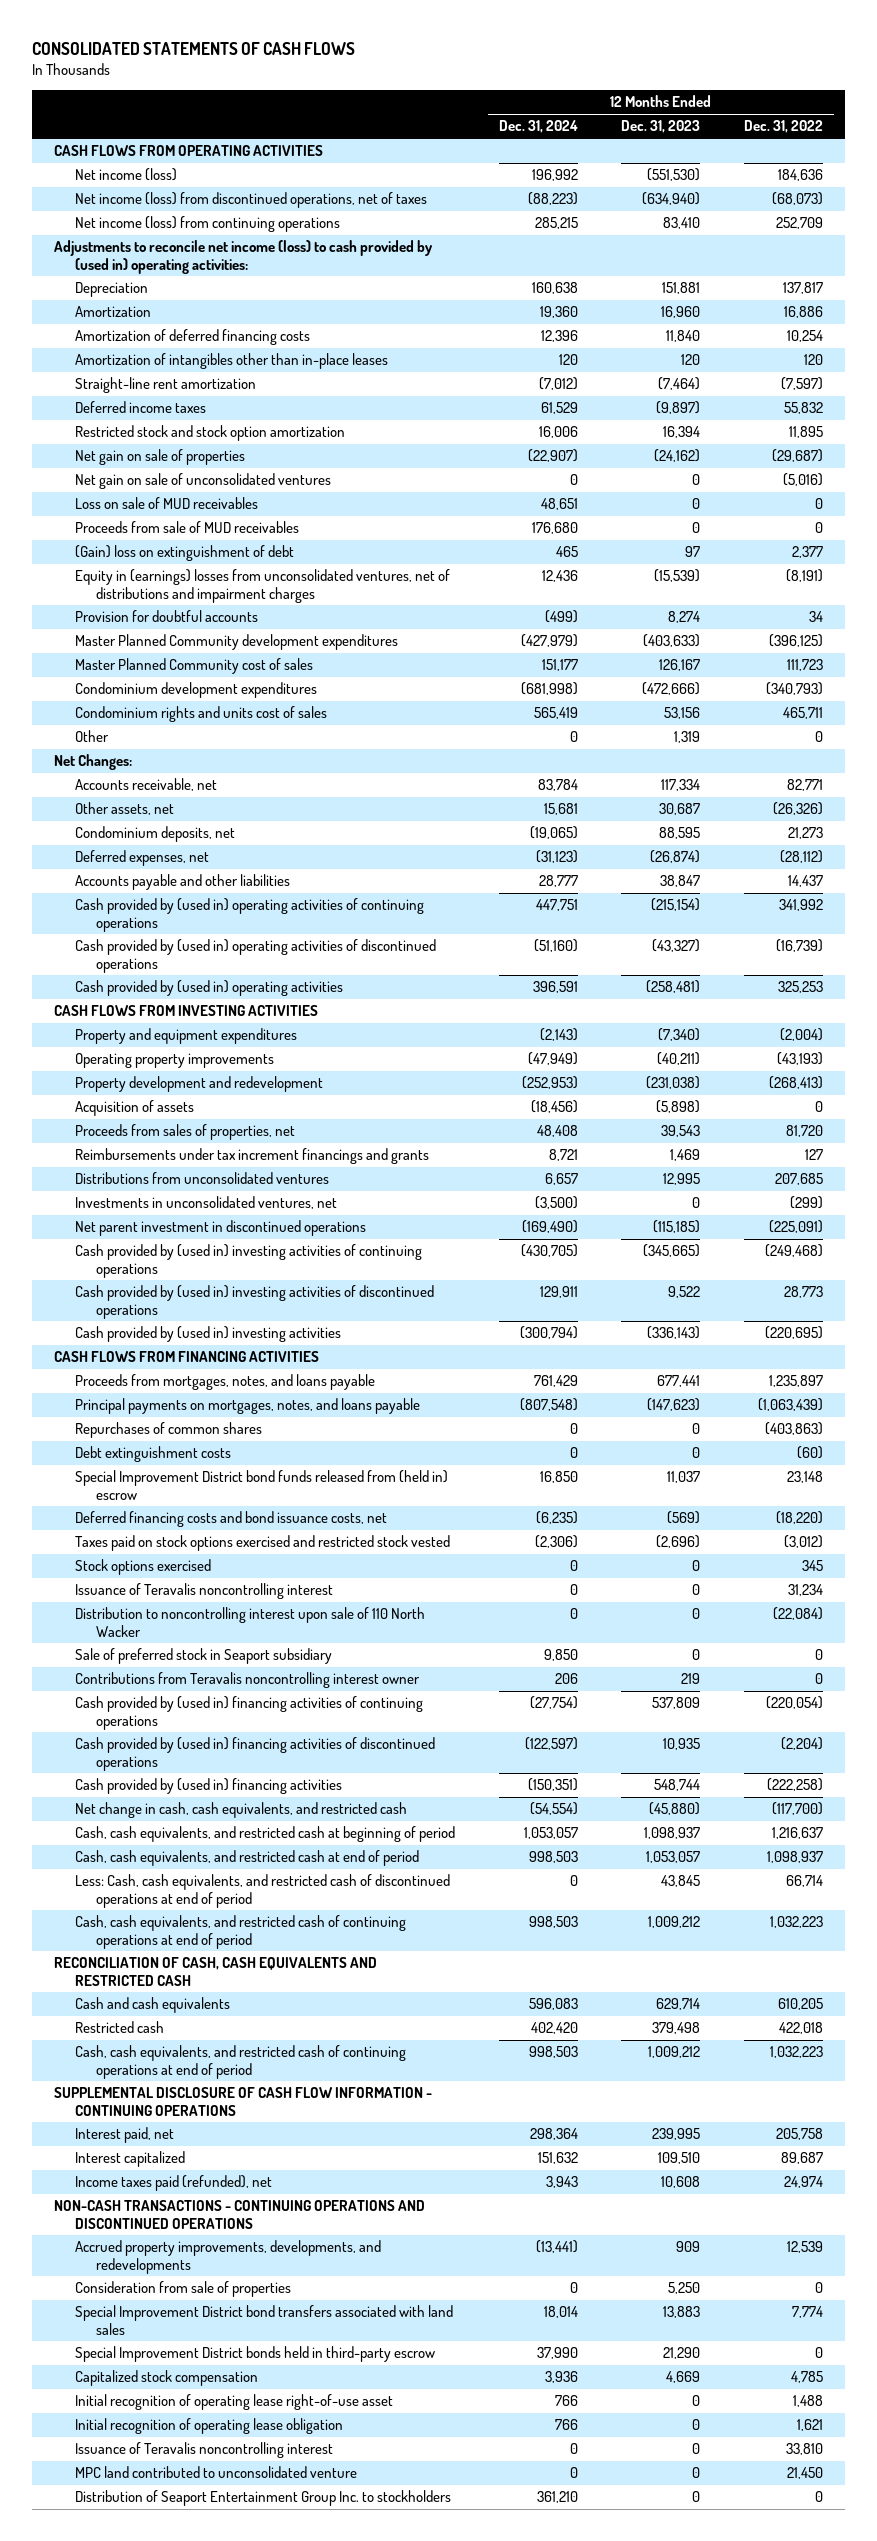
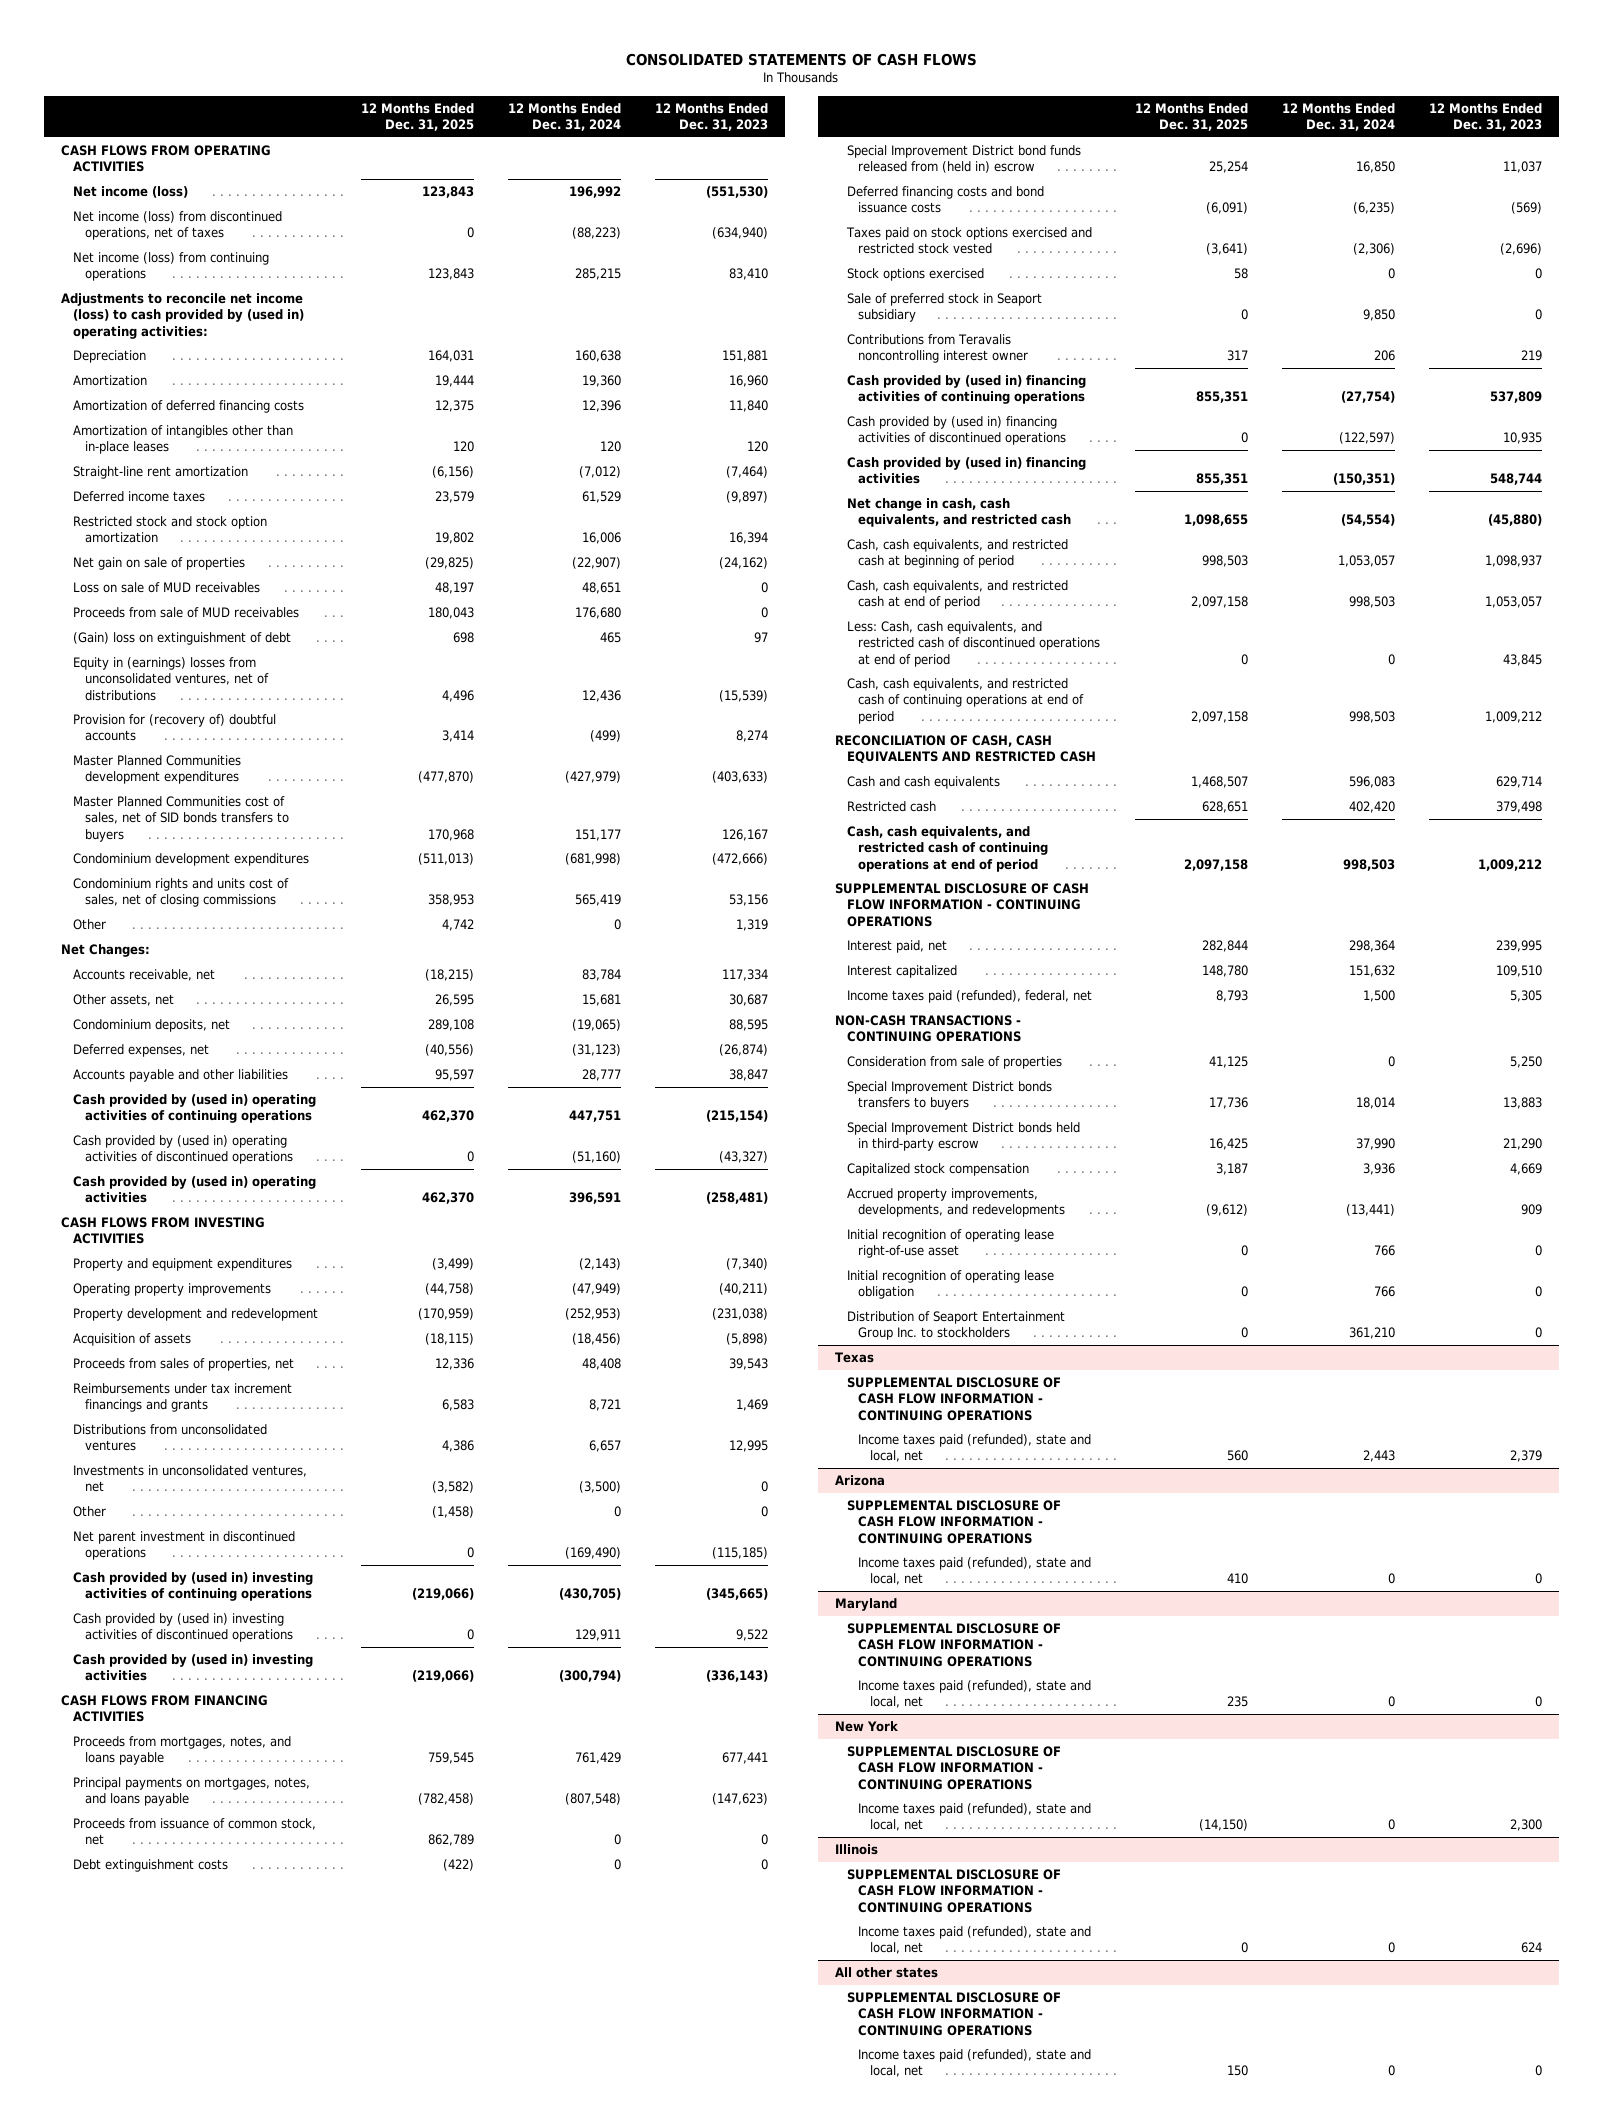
- | 12 Months Ended Dec. 31, 2024 | 12 Months Ended Dec. 31, 2023 | 12 Months Ended Dec. 31, 2022
+ | 12 Months Ended Dec. 31, 2025 | 12 Months Ended Dec. 31, 2024 | 12 Months Ended Dec. 31, 2023
- Net gain on sale of unconsolidated ventures | 0 | 0 | (5,016)
- Equity in (earnings) losses from unconsolidated ventures, net of distributions and impairment charges | 12,436 | (15,539) | (8,191)
- Provision for doubtful accounts | (499) | 8,274 | 34
- Master Planned Community development expenditures | (427,979) | (403,633) | (396,125)
- Master Planned Community cost of sales | 151,177 | 126,167 | 111,723
+ Equity in (earnings) losses from unconsolidated ventures, net of distributions | 4,496 | 12,436 | (15,539)
+ Provision for (recovery of) doubtful accounts | 3,414 | (499) | 8,274
+ Master Planned Communities development expenditures | (477,870) | (427,979) | (403,633)
+ Master Planned Communities cost of sales, net of SID bonds transfers to buyers | 170,968 | 151,177 | 126,167
- Condominium rights and units cost of sales | 565,419 | 53,156 | 465,711
+ Condominium rights and units cost of sales, net of closing commissions | 358,953 | 565,419 | 53,156
+ Other | (1,458) | 0 | 0
- Repurchases of common shares | 0 | 0 | (403,863)
+ Proceeds from issuance of common stock, net | 862,789 | 0 | 0
- Deferred financing costs and bond issuance costs, net | (6,235) | (569) | (18,220)
+ Deferred financing costs and bond issuance costs | (6,091) | (6,235) | (569)
- Issuance of Teravalis noncontrolling interest | 0 | 0 | 31,234
- Distribution to noncontrolling interest upon sale of 110 North Wacker | 0 | 0 | (22,084)
- Income taxes paid (refunded), net | 3,943 | 10,608 | 24,974
- NON-CASH TRANSACTIONS - CONTINUING OPERATIONS AND DISCONTINUED OPERATIONS
+ Income taxes paid (refunded), federal, net | 8,793 | 1,500 | 5,305
+ NON-CASH TRANSACTIONS - CONTINUING OPERATIONS
- Special Improvement District bond transfers associated with land sales | 18,014 | 13,883 | 7,774
+ Special Improvement District bonds transfers to buyers | 17,736 | 18,014 | 13,883
moved down: Accrued property improvements, developments, and redevelopments | (9,612) | (13,441) | 909
- Issuance of Teravalis noncontrolling interest | 0 | 0 | 33,810
- MPC land contributed to unconsolidated venture | 0 | 0 | 21,450
+ Texas
+ SUPPLEMENTAL DISCLOSURE OF CASH FLOW INFORMATION - CONTINUING OPERATIONS
+ Income taxes paid (refunded), state and local, net | 560 | 2,443 | 2,379
+ Arizona
+ SUPPLEMENTAL DISCLOSURE OF CASH FLOW INFORMATION - CONTINUING OPERATIONS
+ Income taxes paid (refunded), state and local, net | 410 | 0 | 0
+ Maryland
+ SUPPLEMENTAL DISCLOSURE OF CASH FLOW INFORMATION - CONTINUING OPERATIONS
+ Income taxes paid (refunded), state and local, net | 235 | 0 | 0
+ New York
+ SUPPLEMENTAL DISCLOSURE OF CASH FLOW INFORMATION - CONTINUING OPERATIONS
+ Income taxes paid (refunded), state and local, net | (14,150) | 0 | 2,300
+ Illinois
+ SUPPLEMENTAL DISCLOSURE OF CASH FLOW INFORMATION - CONTINUING OPERATIONS
+ Income taxes paid (refunded), state and local, net | 0 | 0 | 624
+ All other states
+ SUPPLEMENTAL DISCLOSURE OF CASH FLOW INFORMATION - CONTINUING OPERATIONS
+ Income taxes paid (refunded), state and local, net | 150 | 0 | 0

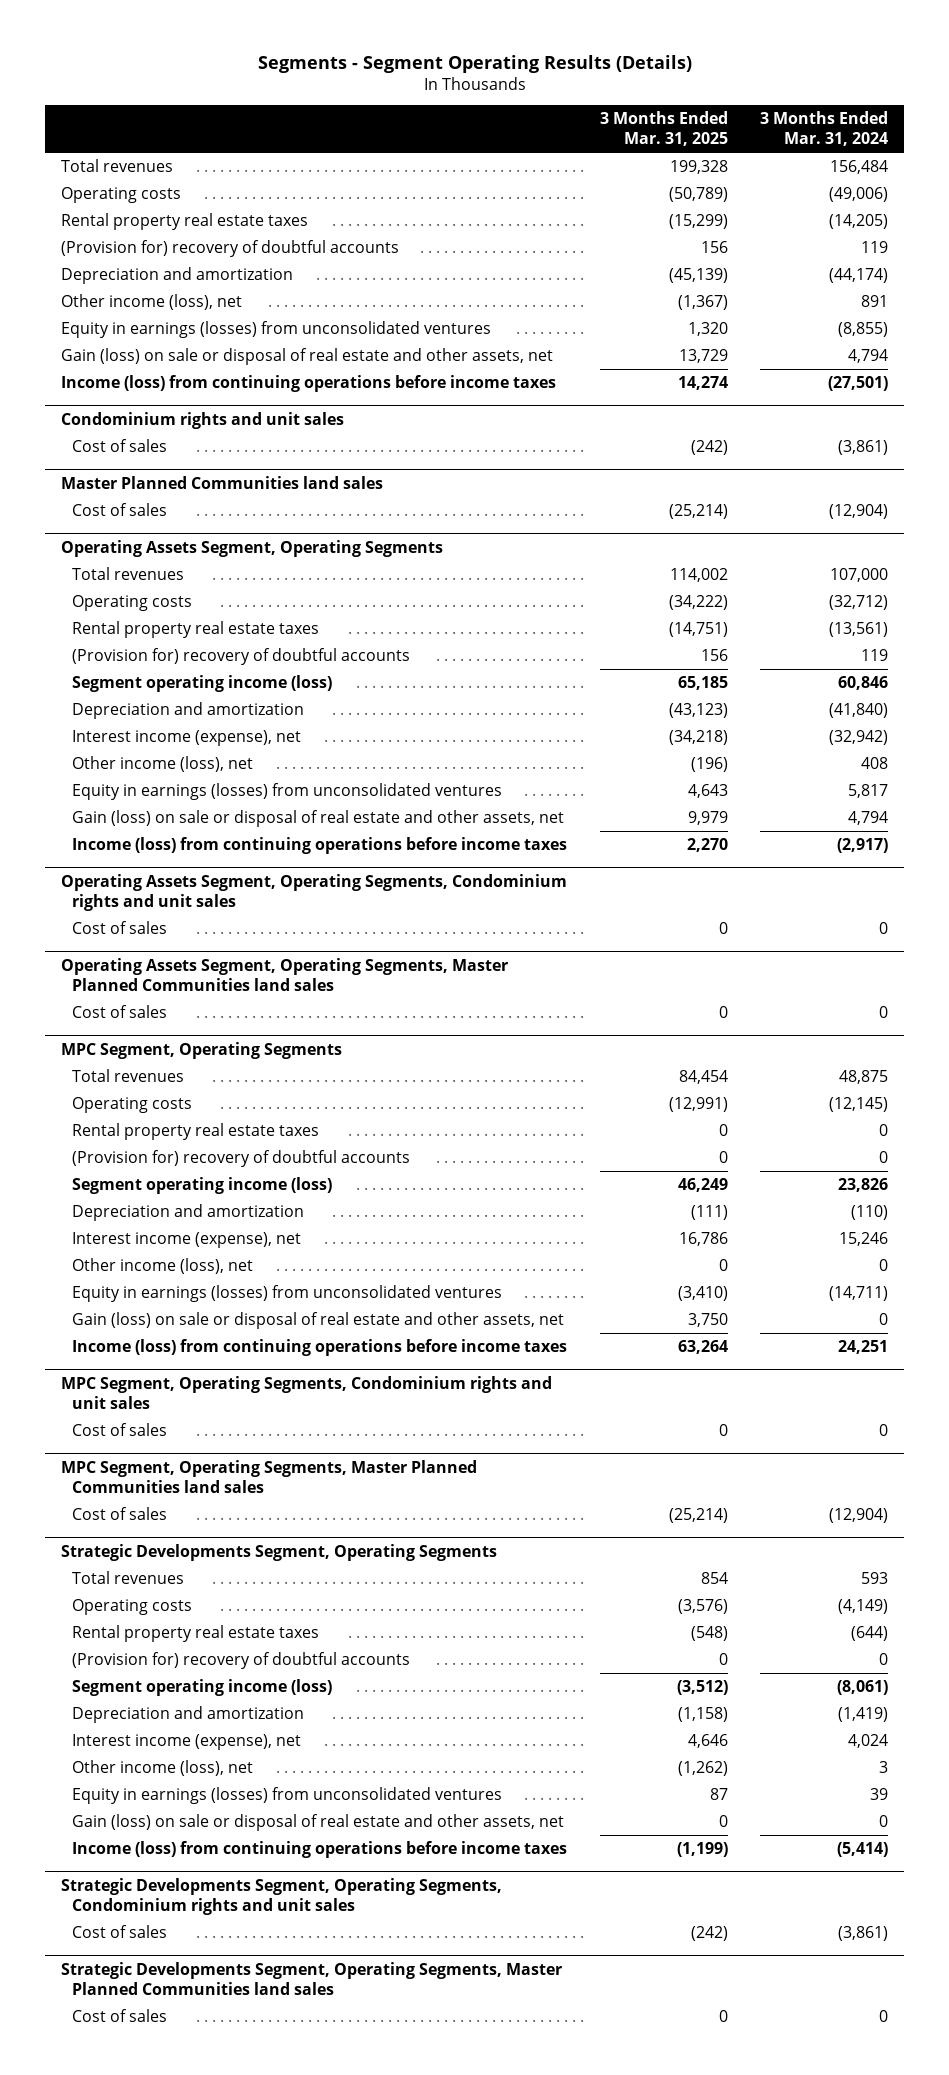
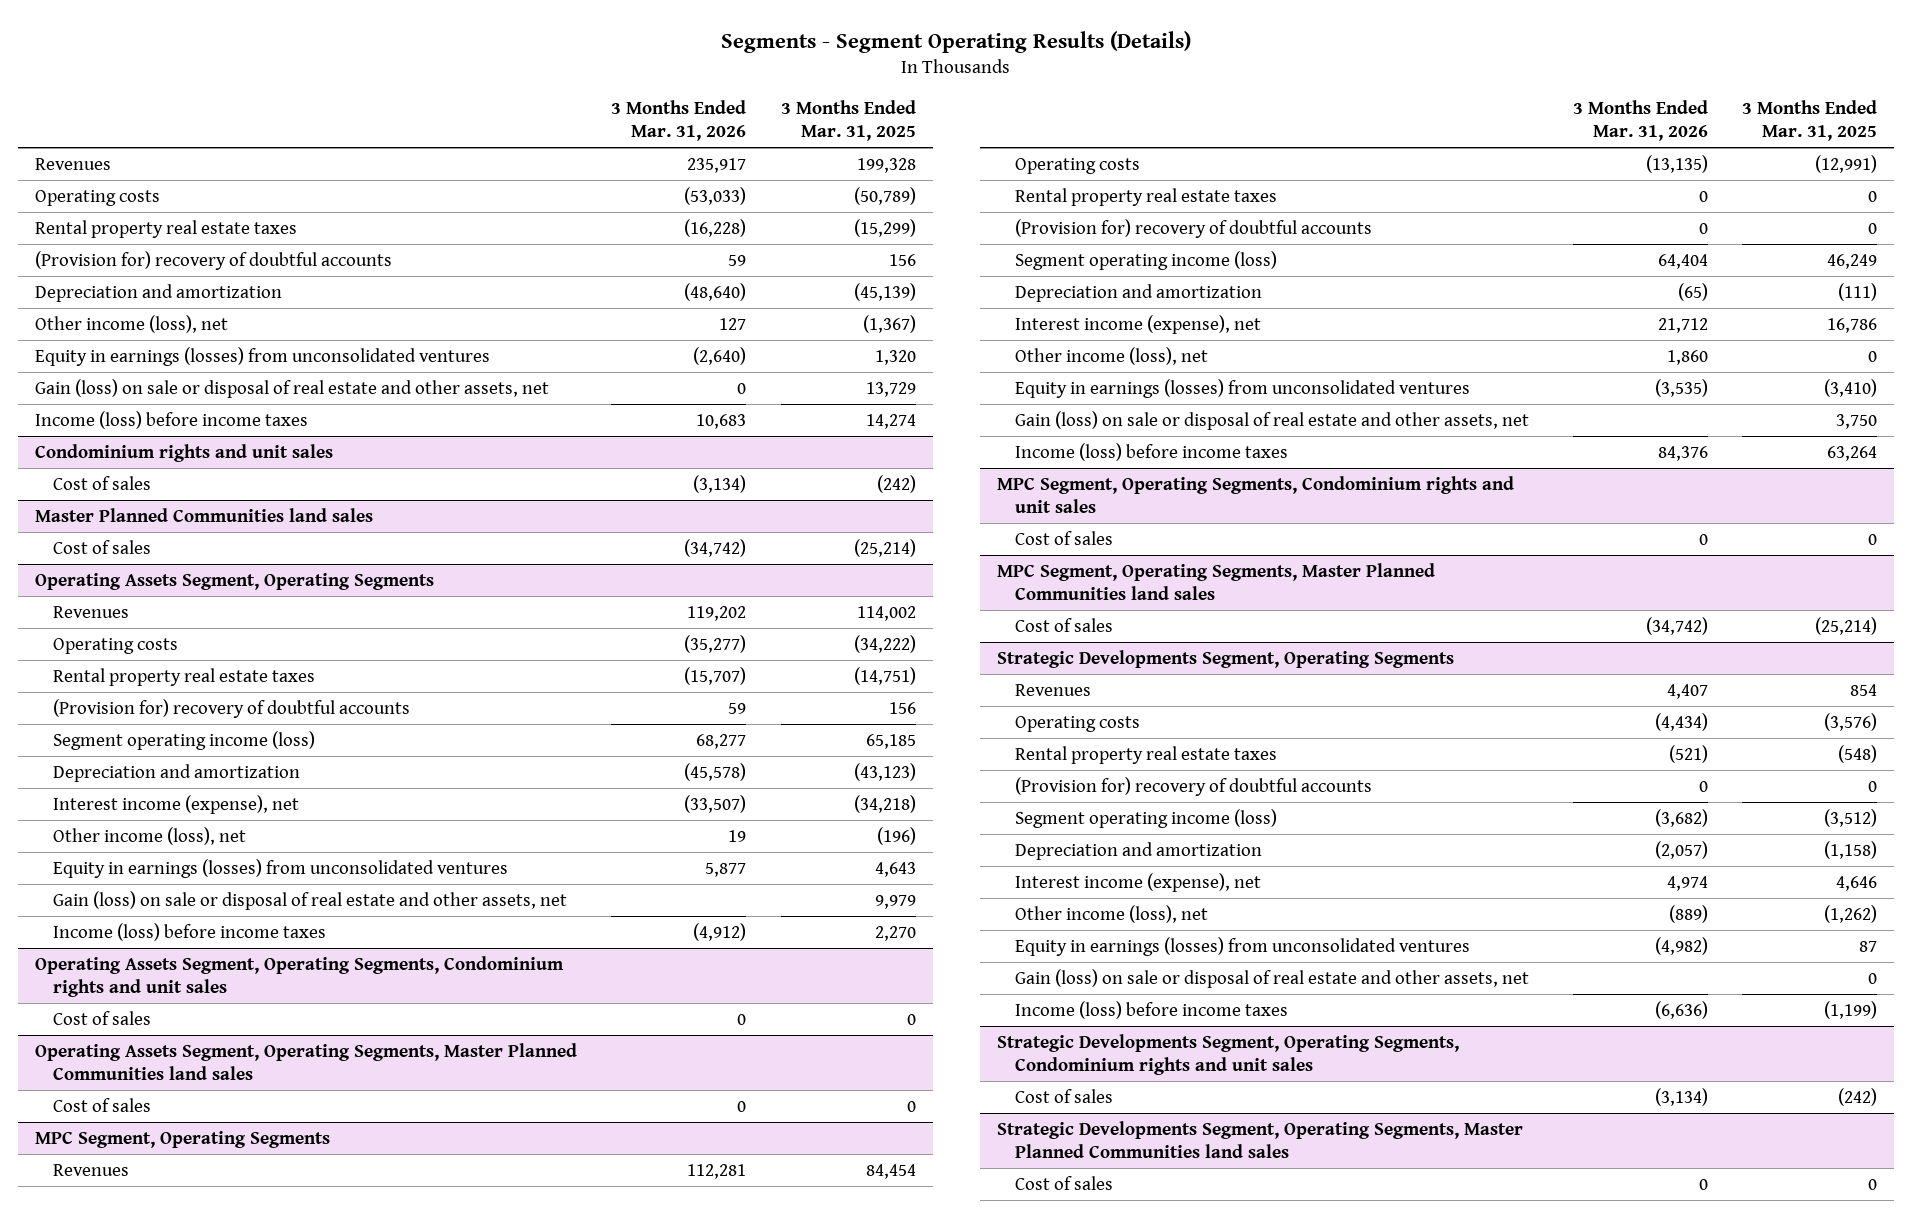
- | 3 Months Ended Mar. 31, 2025 | 3 Months Ended Mar. 31, 2024
+ | 3 Months Ended Mar. 31, 2026 | 3 Months Ended Mar. 31, 2025
- Total revenues | 199,328 | 156,484
+ Revenues | 235,917 | 199,328
- Income (loss) from continuing operations before income taxes | 14,274 | (27,501)
+ Income (loss) before income taxes | 10,683 | 14,274
@ Operating Assets Segment, Operating Segments
- Total revenues | 114,002 | 107,000
+ Revenues | 119,202 | 114,002
- Income (loss) from continuing operations before income taxes | 2,270 | (2,917)
+ Income (loss) before income taxes | (4,912) | 2,270
@ MPC Segment, Operating Segments
- Total revenues | 84,454 | 48,875
+ Revenues | 112,281 | 84,454
- Income (loss) from continuing operations before income taxes | 63,264 | 24,251
+ Income (loss) before income taxes | 84,376 | 63,264
@ Strategic Developments Segment, Operating Segments
- Total revenues | 854 | 593
+ Revenues | 4,407 | 854
- Income (loss) from continuing operations before income taxes | (1,199) | (5,414)
+ Income (loss) before income taxes | (6,636) | (1,199)

